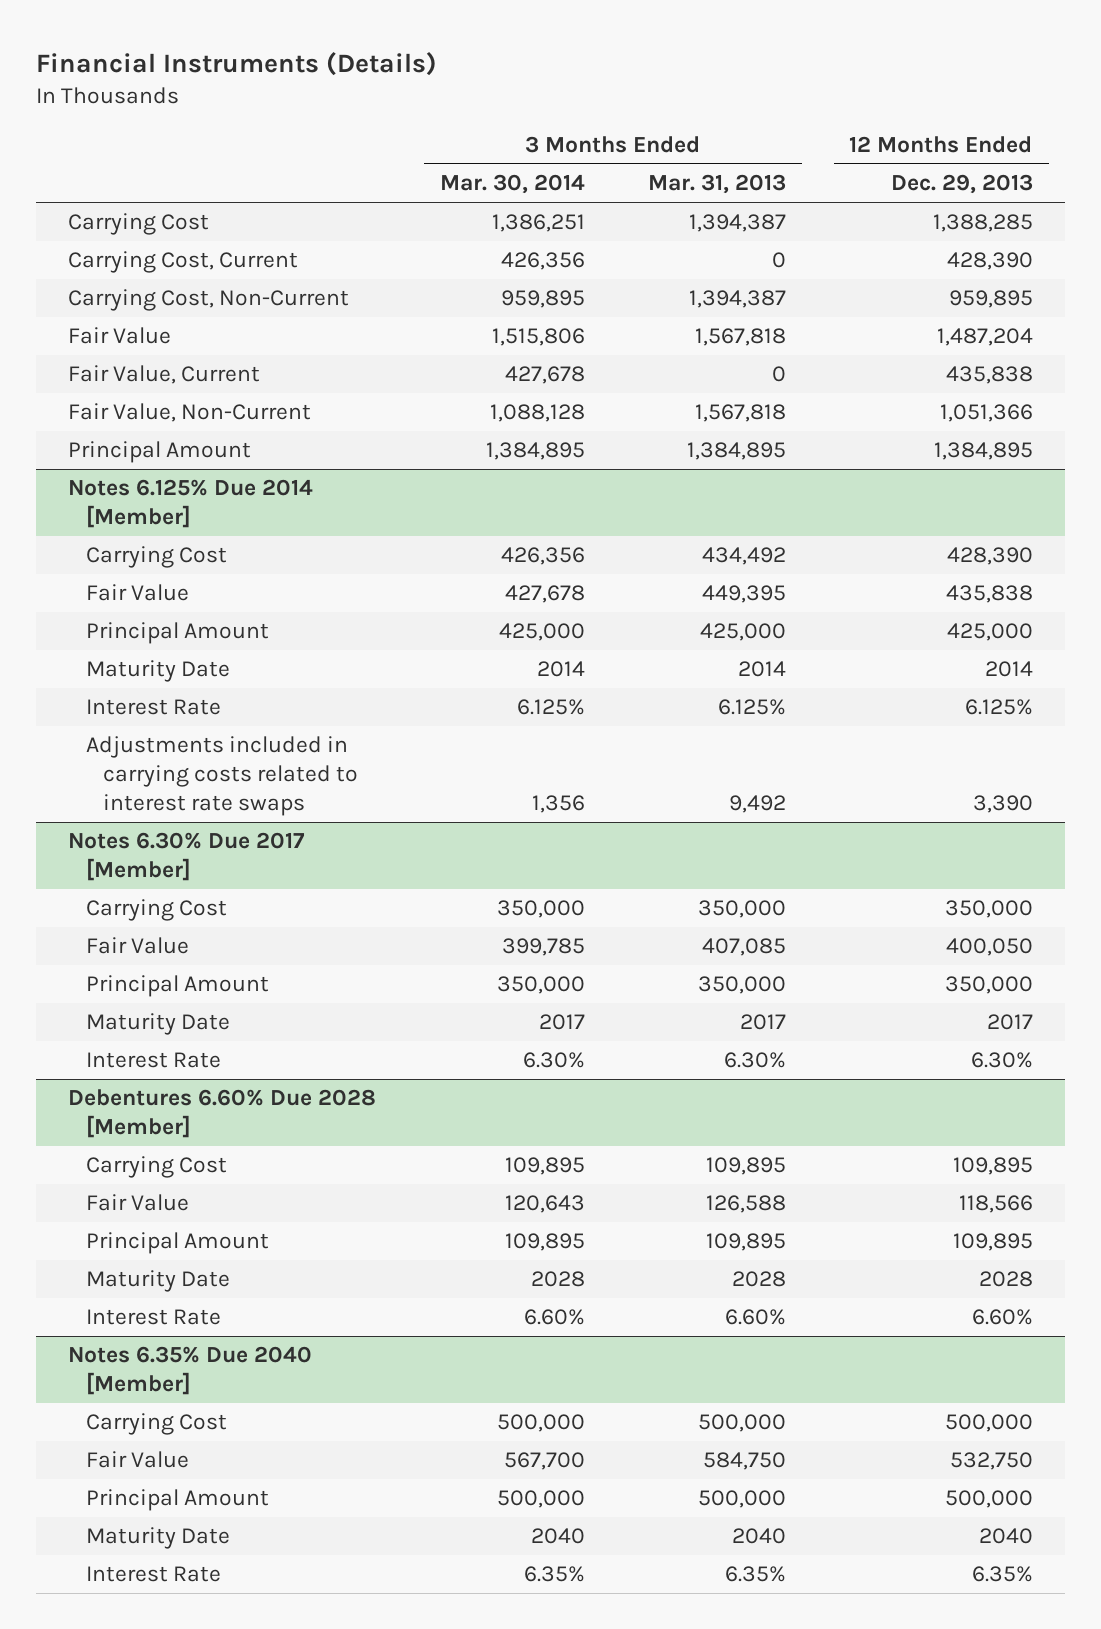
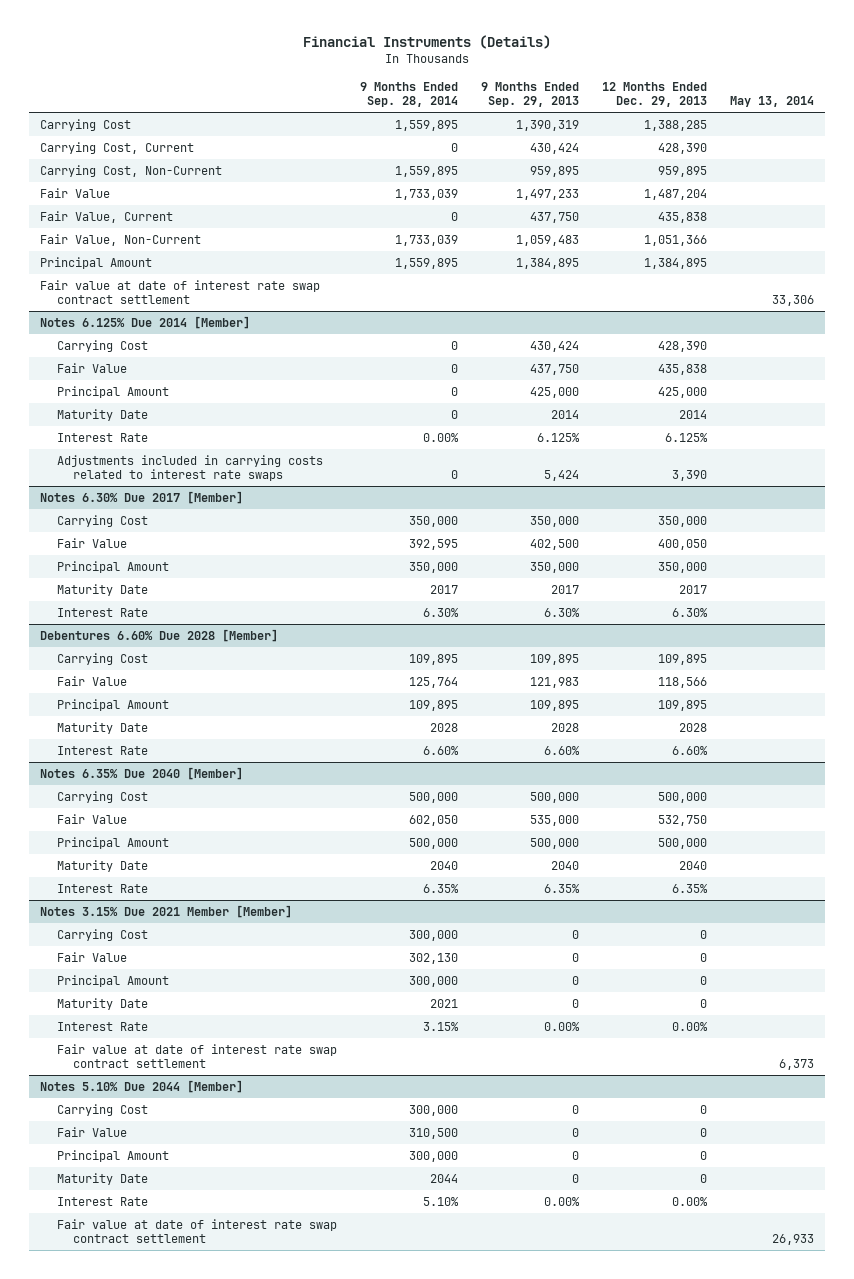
- | 3 Months Ended Mar. 30, 2014 | 3 Months Ended Mar. 31, 2013 | 12 Months Ended Dec. 29, 2013
+ | 9 Months Ended Sep. 28, 2014 | 9 Months Ended Sep. 29, 2013 | 12 Months Ended Dec. 29, 2013 | May 13, 2014
+ Fair value at date of interest rate swap contract settlement | | | | 33,306
+ Notes 3.15% Due 2021 Member [Member]
+ Carrying Cost | 300,000 | 0 | 0 |
+ Fair Value | 302,130 | 0 | 0 |
+ Principal Amount | 300,000 | 0 | 0 |
+ Maturity Date | 2021 | 0 | 0 |
+ Interest Rate | 3.15% | 0.00% | 0.00% |
+ Fair value at date of interest rate swap contract settlement | | | | 6,373
+ Notes 5.10% Due 2044 [Member]
+ Carrying Cost | 300,000 | 0 | 0 |
+ Fair Value | 310,500 | 0 | 0 |
+ Principal Amount | 300,000 | 0 | 0 |
+ Maturity Date | 2044 | 0 | 0 |
+ Interest Rate | 5.10% | 0.00% | 0.00% |
+ Fair value at date of interest rate swap contract settlement | | | | 26,933

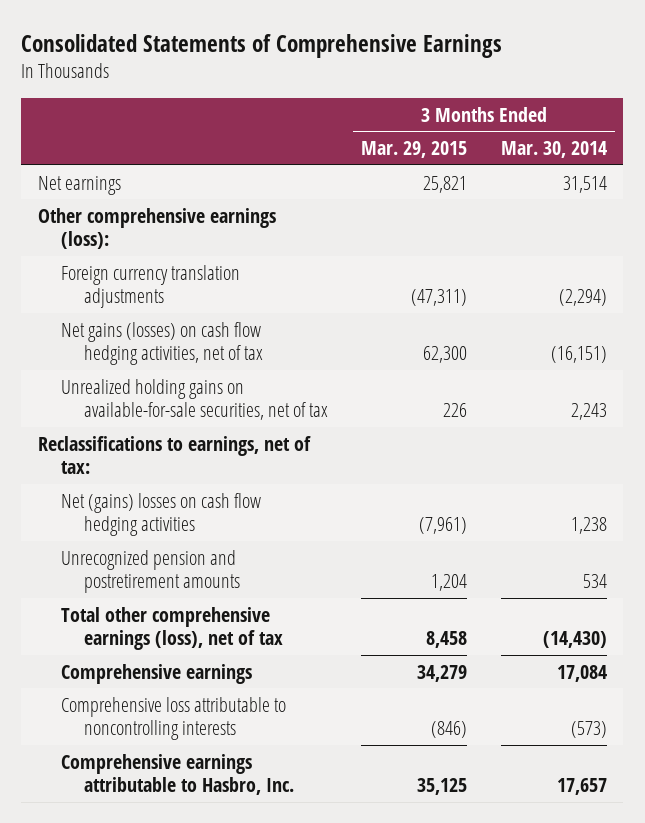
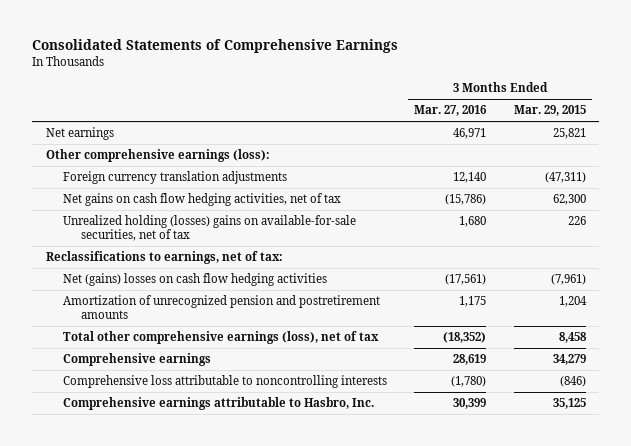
- | 3 Months Ended Mar. 29, 2015 | 3 Months Ended Mar. 30, 2014
+ | 3 Months Ended Mar. 27, 2016 | 3 Months Ended Mar. 29, 2015
- Net gains (losses) on cash flow hedging activities, net of tax | 62,300 | (16,151)
- Unrealized holding gains on available-for-sale securities, net of tax | 226 | 2,243
+ Net gains on cash flow hedging activities, net of tax | (15,786) | 62,300
+ Unrealized holding (losses) gains on available-for-sale securities, net of tax | 1,680 | 226
- Unrecognized pension and postretirement amounts | 1,204 | 534
+ Amortization of unrecognized pension and postretirement amounts | 1,175 | 1,204

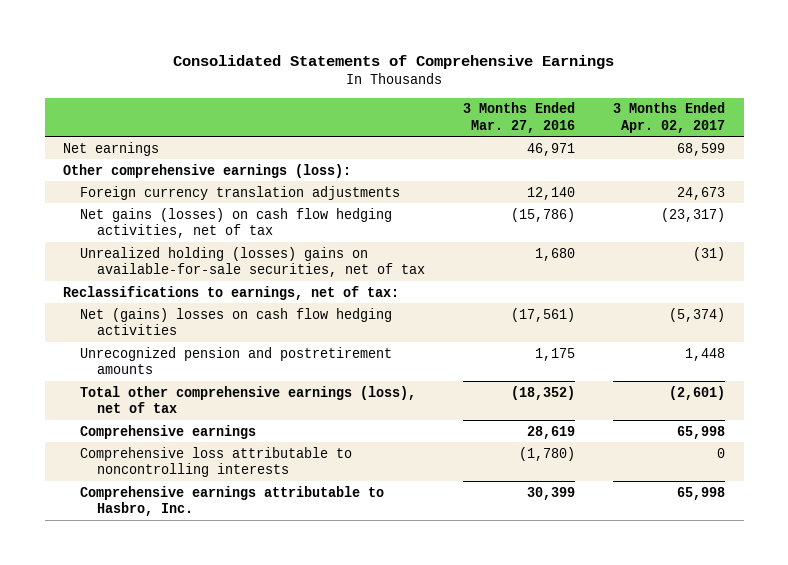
- | 3 Months Ended Mar. 27, 2016 | 3 Months Ended Mar. 29, 2015
+ | 3 Months Ended Mar. 27, 2016 | 3 Months Ended Apr. 02, 2017
- Net gains on cash flow hedging activities, net of tax | (15,786) | 62,300
+ Net gains (losses) on cash flow hedging activities, net of tax | (15,786) | (23,317)
- Amortization of unrecognized pension and postretirement amounts | 1,175 | 1,204
+ Unrecognized pension and postretirement amounts | 1,175 | 1,448

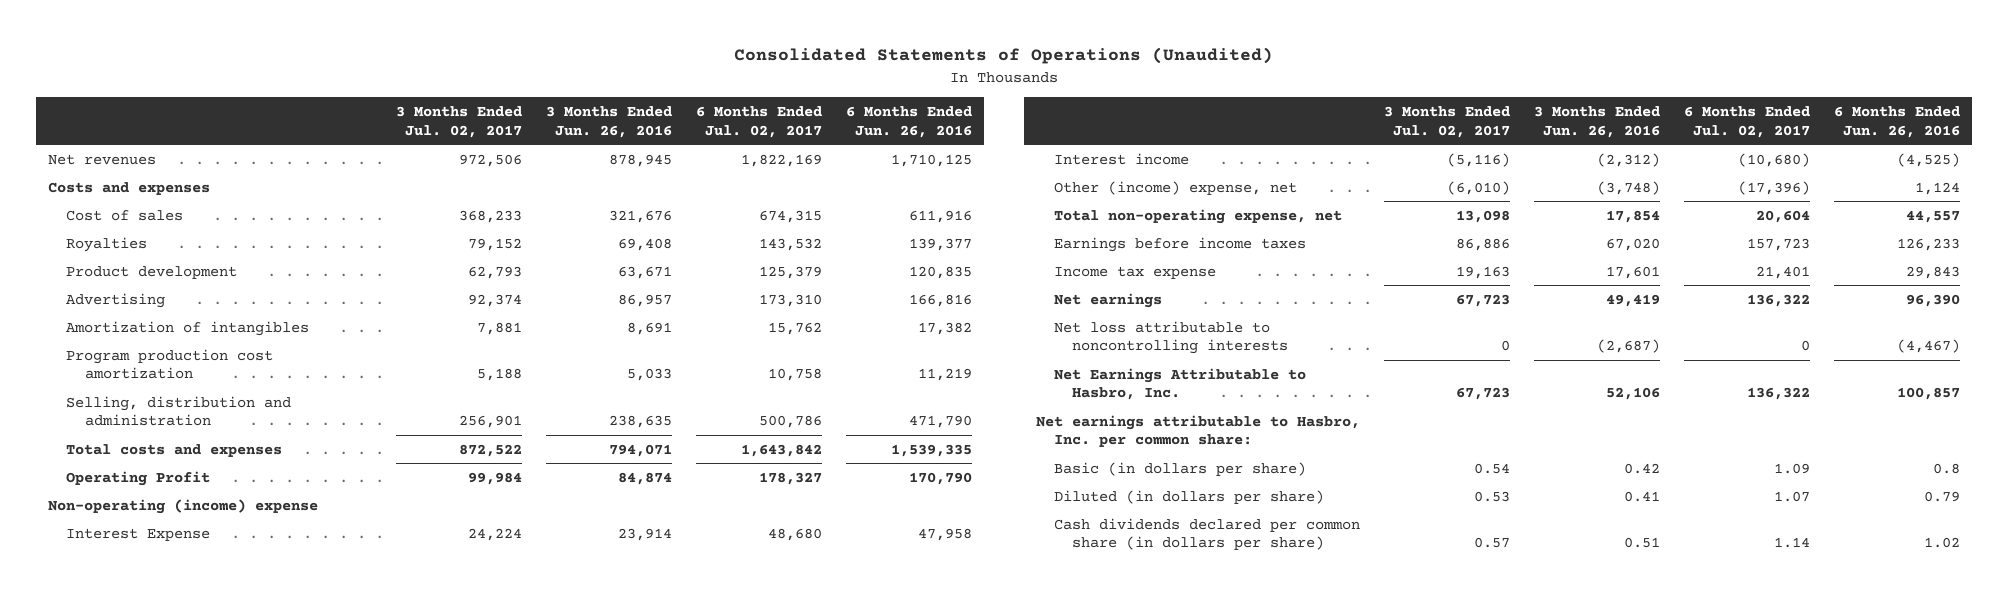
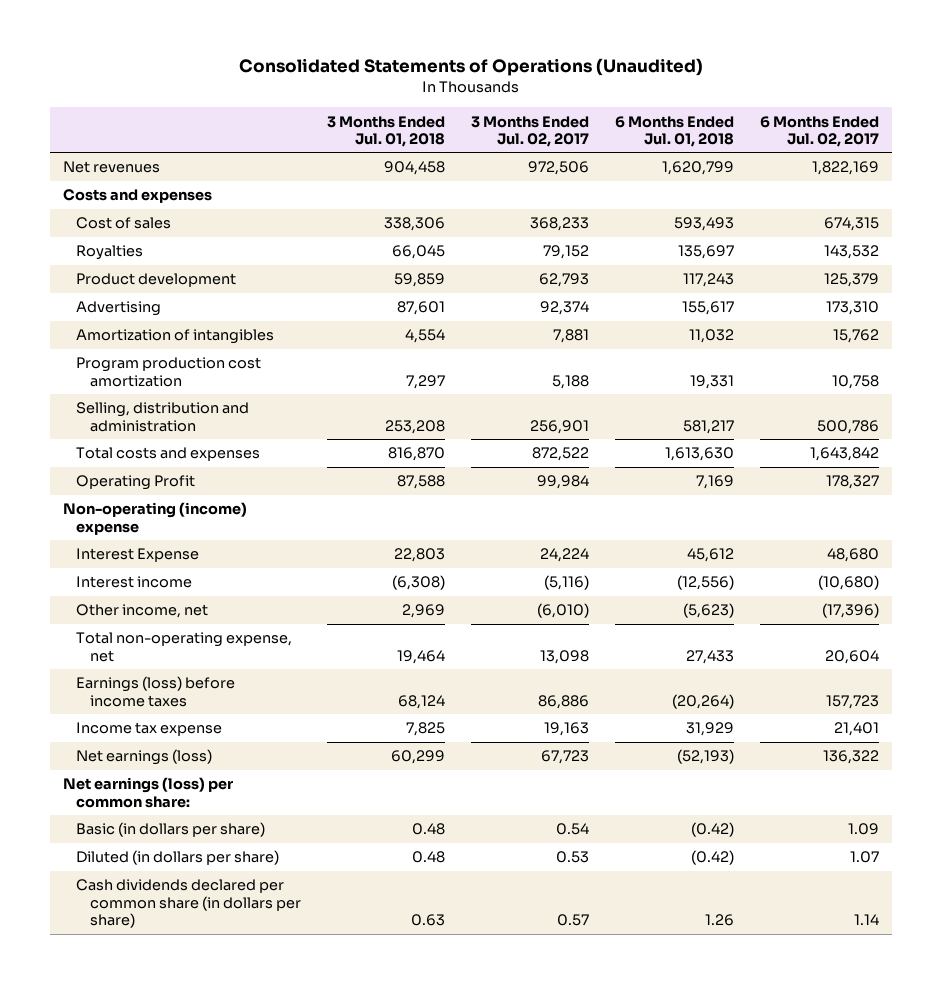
- | 3 Months Ended Jul. 02, 2017 | 3 Months Ended Jun. 26, 2016 | 6 Months Ended Jul. 02, 2017 | 6 Months Ended Jun. 26, 2016
+ | 3 Months Ended Jul. 01, 2018 | 3 Months Ended Jul. 02, 2017 | 6 Months Ended Jul. 01, 2018 | 6 Months Ended Jul. 02, 2017
- Other (income) expense, net | (6,010) | (3,748) | (17,396) | 1,124
+ Other income, net | 2,969 | (6,010) | (5,623) | (17,396)
- Earnings before income taxes | 86,886 | 67,020 | 157,723 | 126,233
+ Earnings (loss) before income taxes | 68,124 | 86,886 | (20,264) | 157,723
- Net earnings | 67,723 | 49,419 | 136,322 | 96,390
- Net loss attributable to noncontrolling interests | 0 | (2,687) | 0 | (4,467)
- Net Earnings Attributable to Hasbro, Inc. | 67,723 | 52,106 | 136,322 | 100,857
- Net earnings attributable to Hasbro, Inc. per common share:
+ Net earnings (loss) | 60,299 | 67,723 | (52,193) | 136,322
+ Net earnings (loss) per common share:

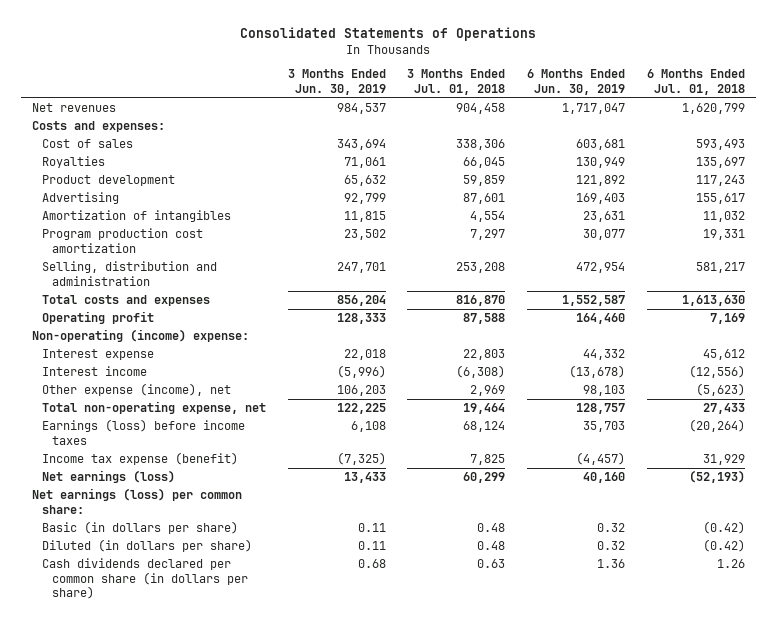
- Consolidated Statements of Operations (Unaudited)
+ Consolidated Statements of Operations
- | 3 Months Ended Jul. 01, 2018 | 3 Months Ended Jul. 02, 2017 | 6 Months Ended Jul. 01, 2018 | 6 Months Ended Jul. 02, 2017
+ | 3 Months Ended Jun. 30, 2019 | 3 Months Ended Jul. 01, 2018 | 6 Months Ended Jun. 30, 2019 | 6 Months Ended Jul. 01, 2018
- Costs and expenses
+ Costs and expenses:
- Operating Profit | 87,588 | 99,984 | 7,169 | 178,327
- Non-operating (income) expense
- Interest Expense | 22,803 | 24,224 | 45,612 | 48,680
+ Operating profit | 128,333 | 87,588 | 164,460 | 7,169
+ Non-operating (income) expense:
+ Interest expense | 22,018 | 22,803 | 44,332 | 45,612
- Other income, net | 2,969 | (6,010) | (5,623) | (17,396)
+ Other expense (income), net | 106,203 | 2,969 | 98,103 | (5,623)
- Income tax expense | 7,825 | 19,163 | 31,929 | 21,401
+ Income tax expense (benefit) | (7,325) | 7,825 | (4,457) | 31,929

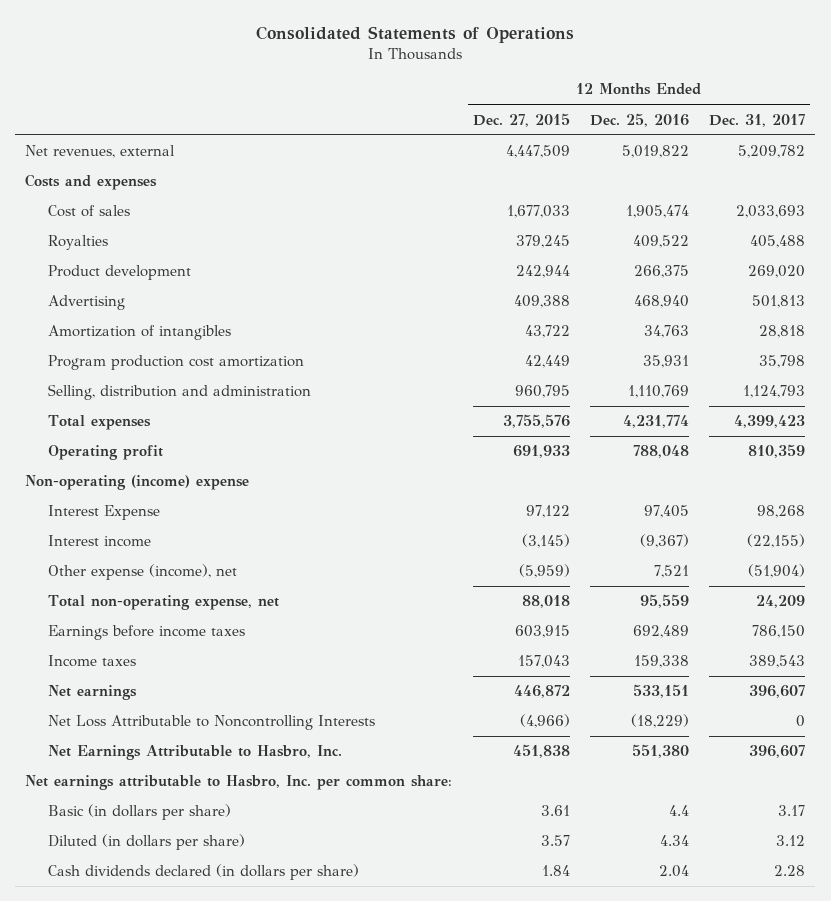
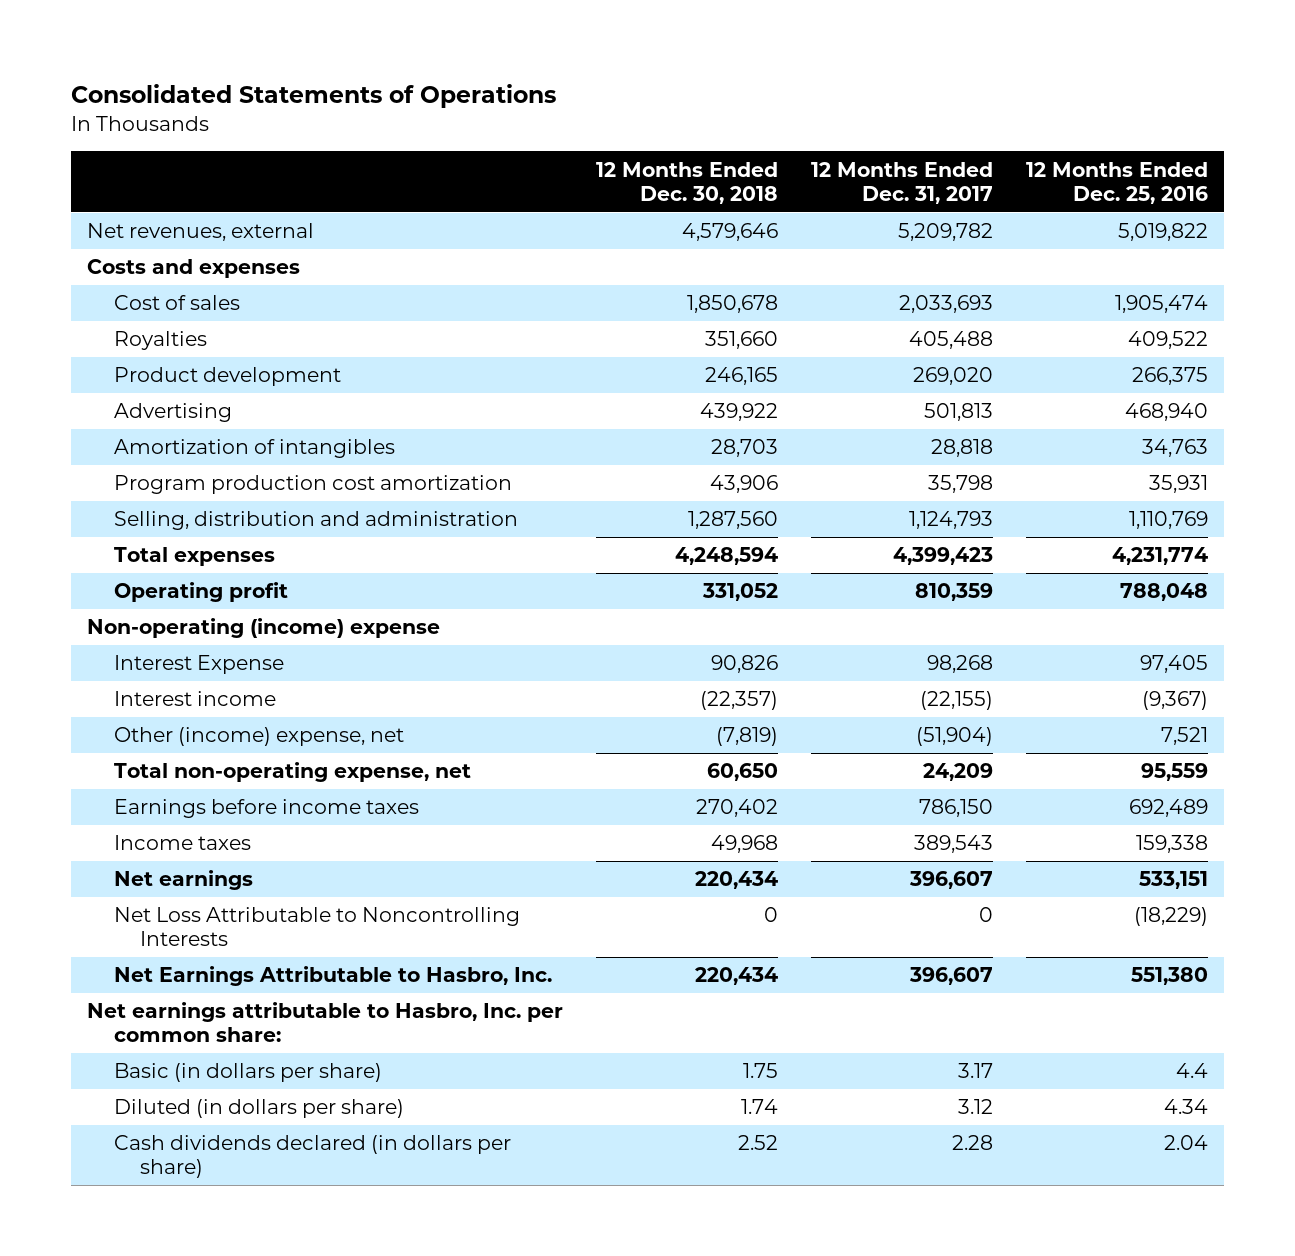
- | 12 Months Ended Dec. 27, 2015 | 12 Months Ended Dec. 25, 2016 | 12 Months Ended Dec. 31, 2017
+ | 12 Months Ended Dec. 30, 2018 | 12 Months Ended Dec. 31, 2017 | 12 Months Ended Dec. 25, 2016
- Other expense (income), net | (5,959) | 7,521 | (51,904)
+ Other (income) expense, net | (7,819) | (51,904) | 7,521

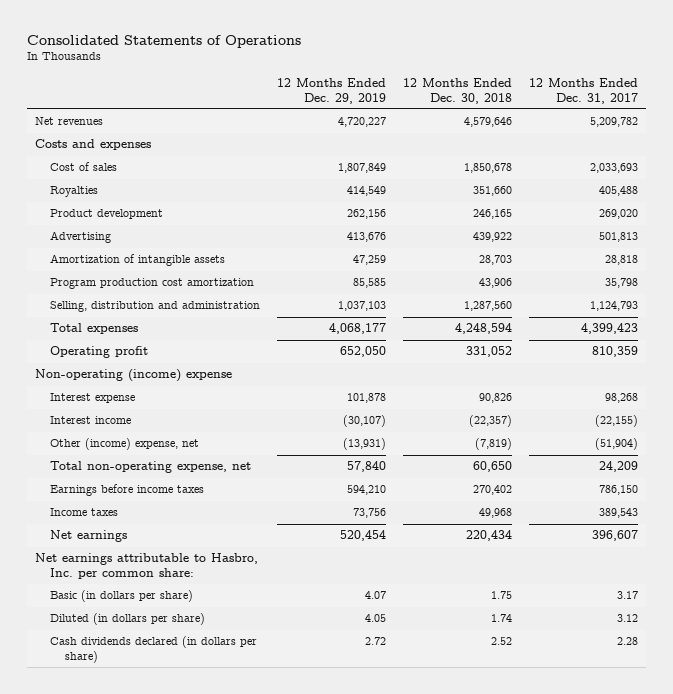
- | 12 Months Ended Dec. 30, 2018 | 12 Months Ended Dec. 31, 2017 | 12 Months Ended Dec. 25, 2016
+ | 12 Months Ended Dec. 29, 2019 | 12 Months Ended Dec. 30, 2018 | 12 Months Ended Dec. 31, 2017
- Net revenues, external | 4,579,646 | 5,209,782 | 5,019,822
+ Net revenues | 4,720,227 | 4,579,646 | 5,209,782
- Amortization of intangibles | 28,703 | 28,818 | 34,763
+ Amortization of intangible assets | 47,259 | 28,703 | 28,818
- Interest Expense | 90,826 | 98,268 | 97,405
+ Interest expense | 101,878 | 90,826 | 98,268
- Net Loss Attributable to Noncontrolling Interests | 0 | 0 | (18,229)
- Net Earnings Attributable to Hasbro, Inc. | 220,434 | 396,607 | 551,380

